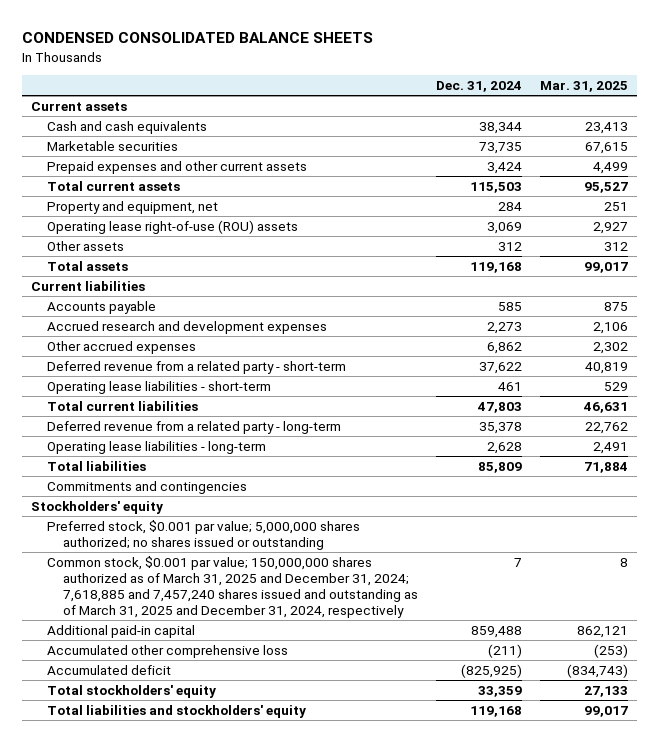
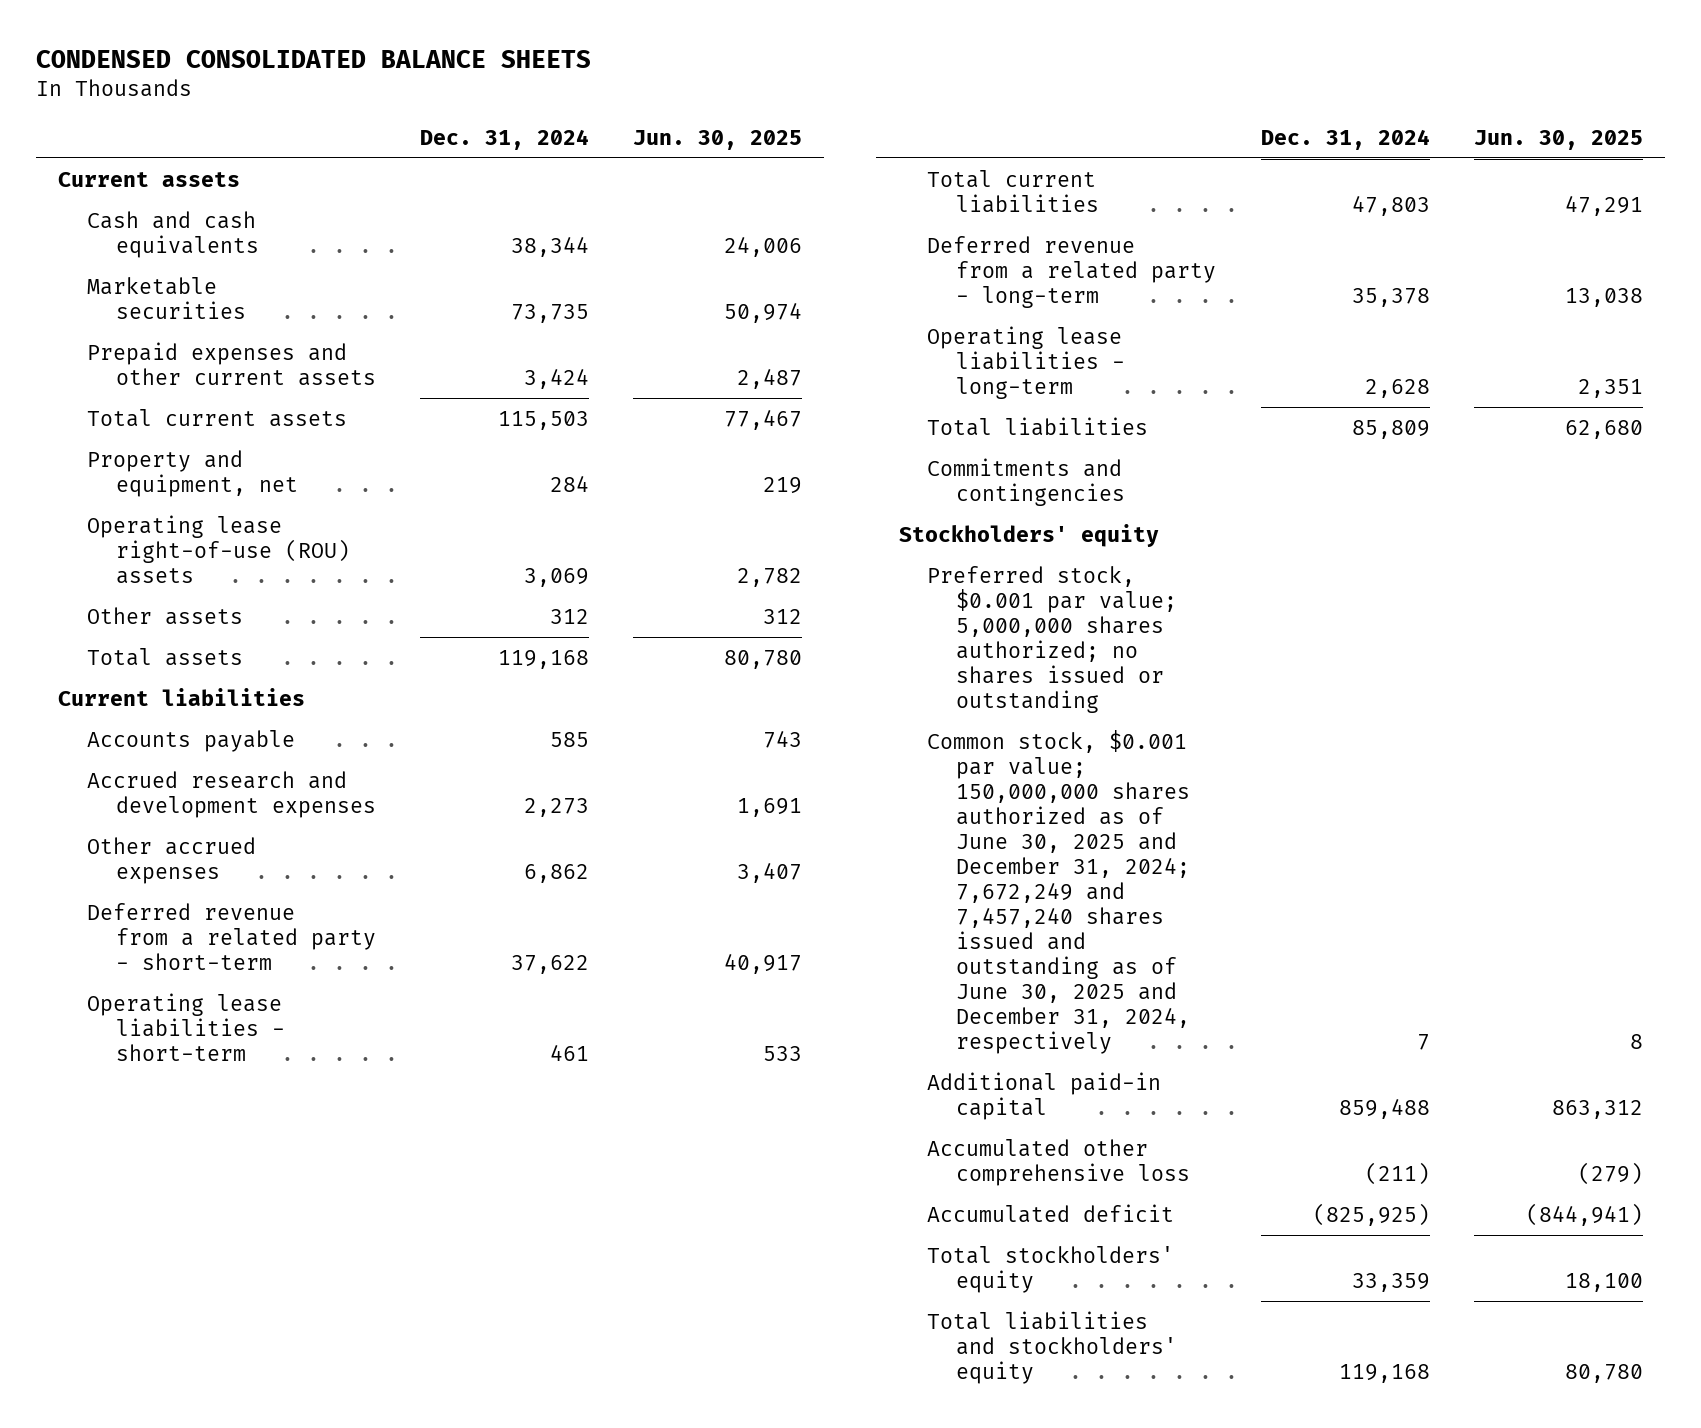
- | Dec. 31, 2024 | Mar. 31, 2025
+ | Dec. 31, 2024 | Jun. 30, 2025
- Common stock, $0.001 par value; 150,000,000 shares authorized as of March 31, 2025 and December 31, 2024; 7,618,885 and 7,457,240 shares issued and outstanding as of March 31, 2025 and December 31, 2024, respectively | 7 | 8
+ Common stock, $0.001 par value; 150,000,000 shares authorized as of June 30, 2025 and December 31, 2024; 7,672,249 and 7,457,240 shares issued and outstanding as of June 30, 2025 and December 31, 2024, respectively | 7 | 8

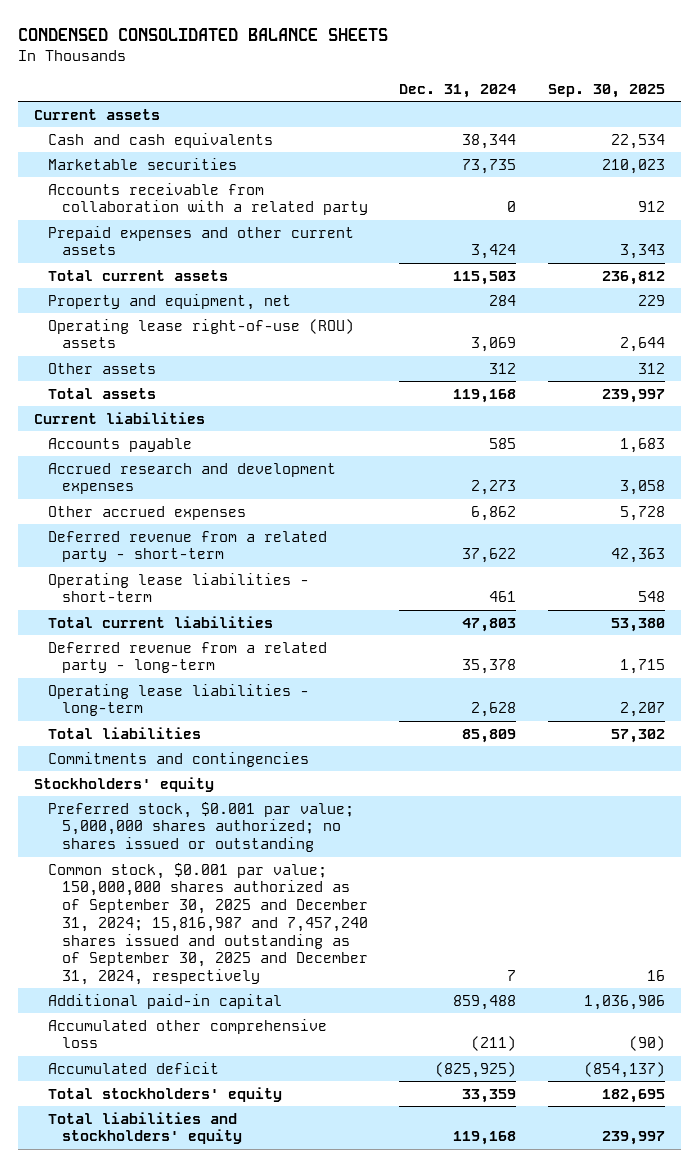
- | Dec. 31, 2024 | Jun. 30, 2025
+ | Dec. 31, 2024 | Sep. 30, 2025
+ Accounts receivable from collaboration with a related party | 0 | 912
- Common stock, $0.001 par value; 150,000,000 shares authorized as of June 30, 2025 and December 31, 2024; 7,672,249 and 7,457,240 shares issued and outstanding as of June 30, 2025 and December 31, 2024, respectively | 7 | 8
+ Common stock, $0.001 par value; 150,000,000 shares authorized as of September 30, 2025 and December 31, 2024; 15,816,987 and 7,457,240 shares issued and outstanding as of September 30, 2025 and December 31, 2024, respectively | 7 | 16

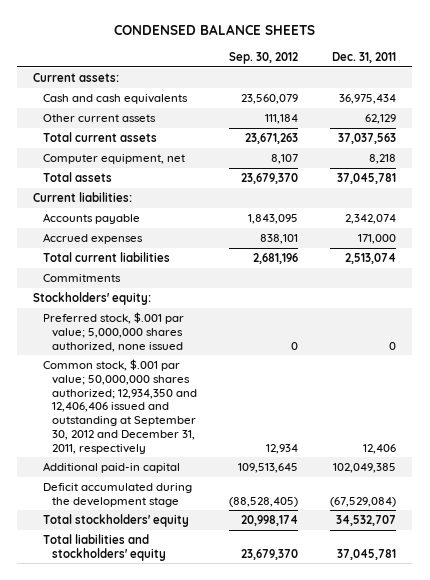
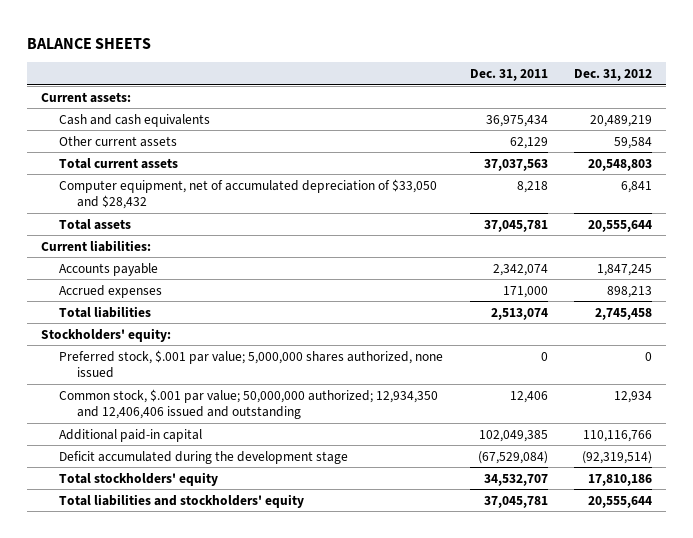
- CONDENSED BALANCE SHEETS
+ BALANCE SHEETS
- | Sep. 30, 2012 | Dec. 31, 2011
+ | Dec. 31, 2011 | Dec. 31, 2012
- Computer equipment, net | 8,107 | 8,218
+ Computer equipment, net of accumulated depreciation of $33,050 and $28,432 | 8,218 | 6,841
- Total current liabilities | 2,681,196 | 2,513,074
- Commitments
+ Total liabilities | 2,513,074 | 2,745,458
- Common stock, $.001 par value; 50,000,000 shares authorized; 12,934,350 and 12,406,406 issued and outstanding at September 30, 2012 and December 31, 2011, respectively | 12,934 | 12,406
+ Common stock, $.001 par value; 50,000,000 authorized; 12,934,350 and 12,406,406 issued and outstanding | 12,406 | 12,934

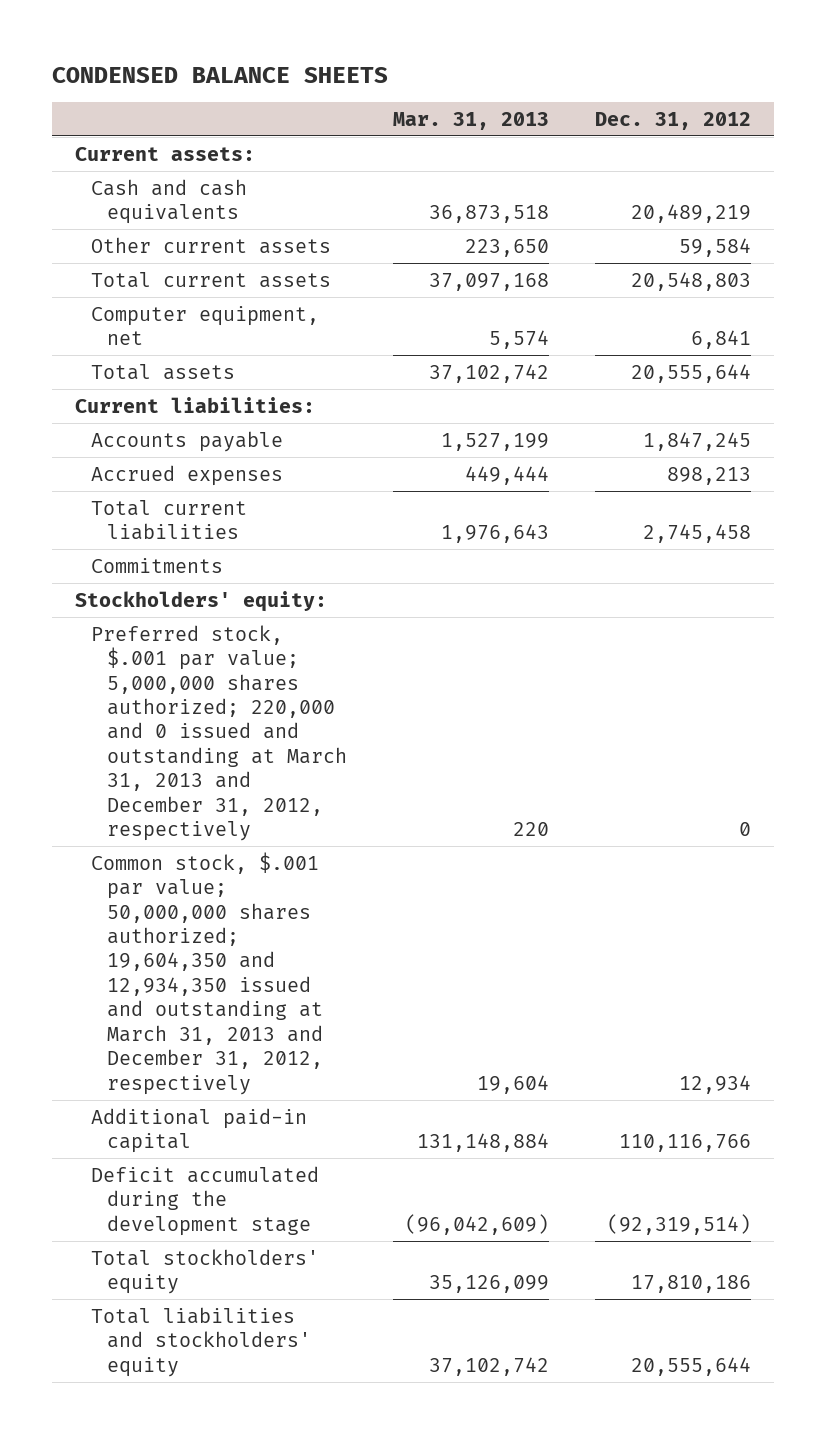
- BALANCE SHEETS
+ CONDENSED BALANCE SHEETS
- | Dec. 31, 2011 | Dec. 31, 2012
+ | Mar. 31, 2013 | Dec. 31, 2012
- Computer equipment, net of accumulated depreciation of $33,050 and $28,432 | 8,218 | 6,841
+ Computer equipment, net | 5,574 | 6,841
- Total liabilities | 2,513,074 | 2,745,458
+ Total current liabilities | 1,976,643 | 2,745,458
+ Commitments
- Preferred stock, $.001 par value; 5,000,000 shares authorized, none issued | 0 | 0
- Common stock, $.001 par value; 50,000,000 authorized; 12,934,350 and 12,406,406 issued and outstanding | 12,406 | 12,934
+ Preferred stock, $.001 par value; 5,000,000 shares authorized; 220,000 and 0 issued and outstanding at March 31, 2013 and December 31, 2012, respectively | 220 | 0
+ Common stock, $.001 par value; 50,000,000 shares authorized; 19,604,350 and 12,934,350 issued and outstanding at March 31, 2013 and December 31, 2012, respectively | 19,604 | 12,934

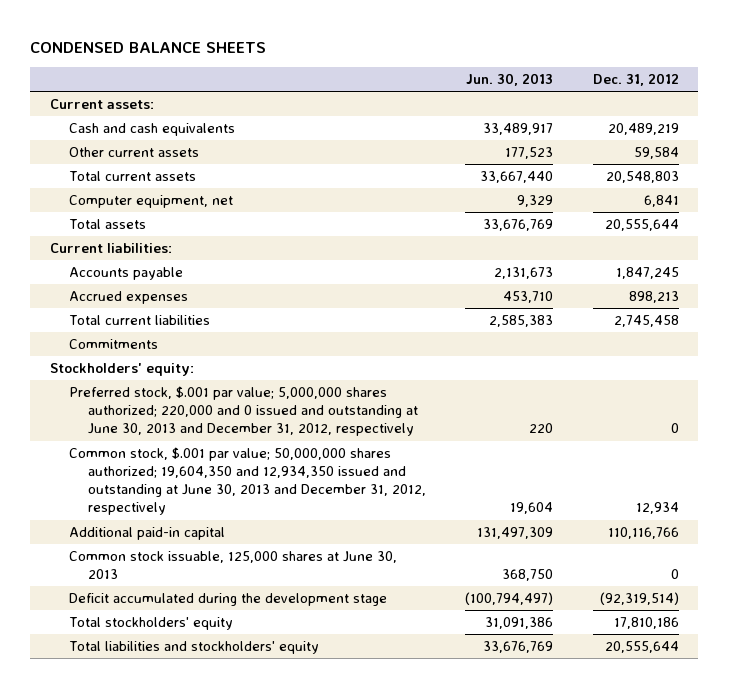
- | Mar. 31, 2013 | Dec. 31, 2012
+ | Jun. 30, 2013 | Dec. 31, 2012
- Preferred stock, $.001 par value; 5,000,000 shares authorized; 220,000 and 0 issued and outstanding at March 31, 2013 and December 31, 2012, respectively | 220 | 0
- Common stock, $.001 par value; 50,000,000 shares authorized; 19,604,350 and 12,934,350 issued and outstanding at March 31, 2013 and December 31, 2012, respectively | 19,604 | 12,934
+ Preferred stock, $.001 par value; 5,000,000 shares authorized; 220,000 and 0 issued and outstanding at June 30, 2013 and December 31, 2012, respectively | 220 | 0
+ Common stock, $.001 par value; 50,000,000 shares authorized; 19,604,350 and 12,934,350 issued and outstanding at June 30, 2013 and December 31, 2012, respectively | 19,604 | 12,934
+ Common stock issuable, 125,000 shares at June 30, 2013 | 368,750 | 0

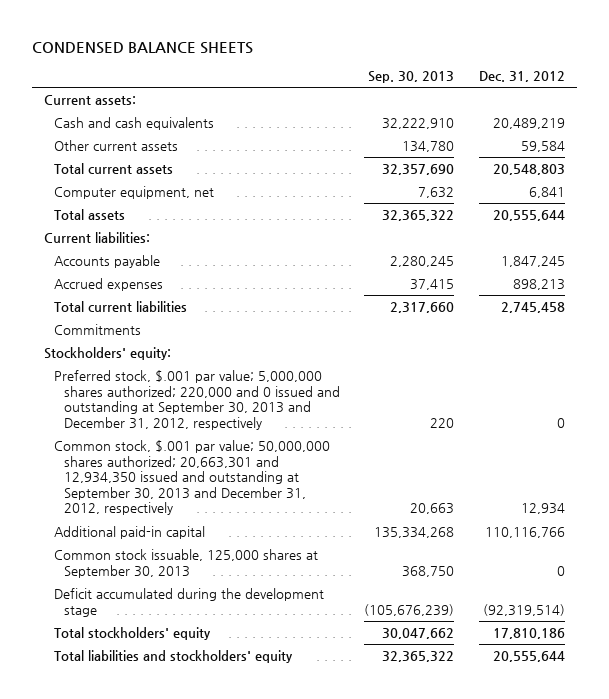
- | Jun. 30, 2013 | Dec. 31, 2012
+ | Sep. 30, 2013 | Dec. 31, 2012
- Preferred stock, $.001 par value; 5,000,000 shares authorized; 220,000 and 0 issued and outstanding at June 30, 2013 and December 31, 2012, respectively | 220 | 0
- Common stock, $.001 par value; 50,000,000 shares authorized; 19,604,350 and 12,934,350 issued and outstanding at June 30, 2013 and December 31, 2012, respectively | 19,604 | 12,934
+ Preferred stock, $.001 par value; 5,000,000 shares authorized; 220,000 and 0 issued and outstanding at September 30, 2013 and December 31, 2012, respectively | 220 | 0
+ Common stock, $.001 par value; 50,000,000 shares authorized; 20,663,301 and 12,934,350 issued and outstanding at September 30, 2013 and December 31, 2012, respectively | 20,663 | 12,934
- Common stock issuable, 125,000 shares at June 30, 2013 | 368,750 | 0
+ Common stock issuable, 125,000 shares at September 30, 2013 | 368,750 | 0

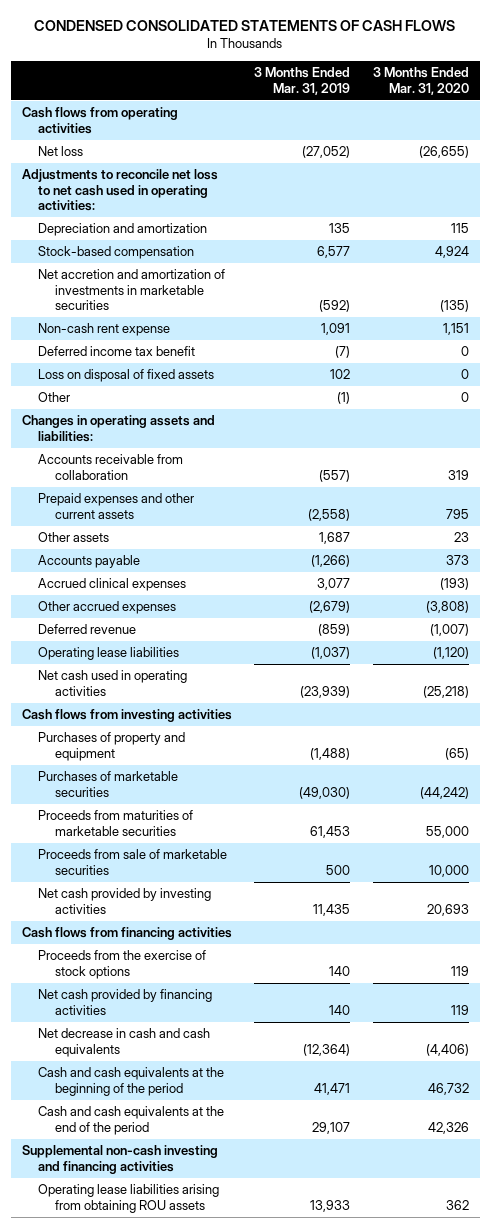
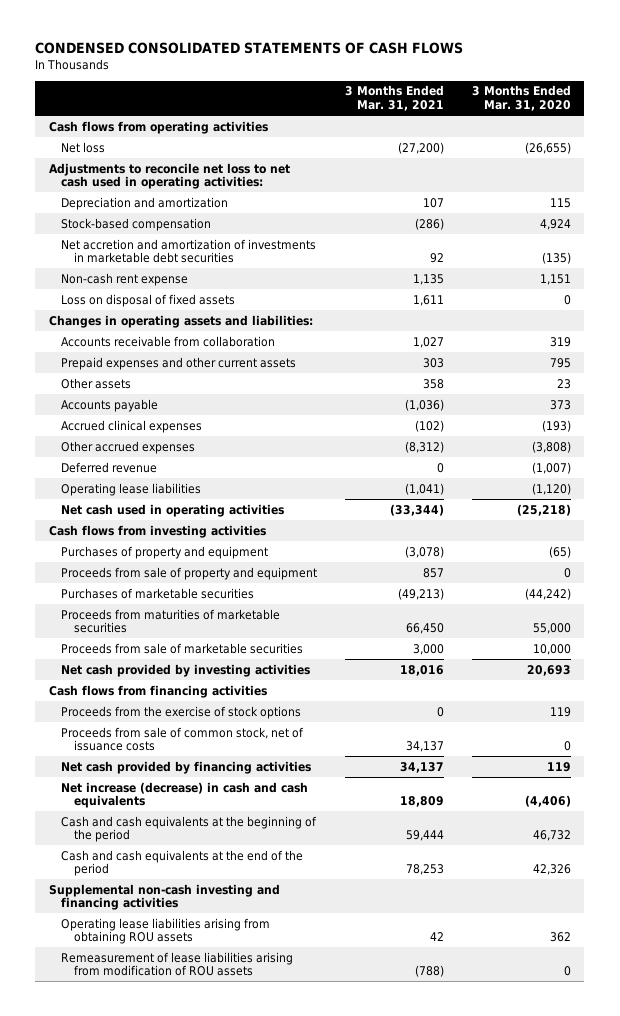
- | 3 Months Ended Mar. 31, 2019 | 3 Months Ended Mar. 31, 2020
+ | 3 Months Ended Mar. 31, 2021 | 3 Months Ended Mar. 31, 2020
- Net accretion and amortization of investments in marketable securities | (592) | (135)
+ Net accretion and amortization of investments in marketable debt securities | 92 | (135)
- Deferred income tax benefit | (7) | 0
- Other | (1) | 0
+ Proceeds from sale of property and equipment | 857 | 0
+ Proceeds from sale of common stock, net of issuance costs | 34,137 | 0
- Net decrease in cash and cash equivalents | (12,364) | (4,406)
+ Net increase (decrease) in cash and cash equivalents | 18,809 | (4,406)
+ Remeasurement of lease liabilities arising from modification of ROU assets | (788) | 0

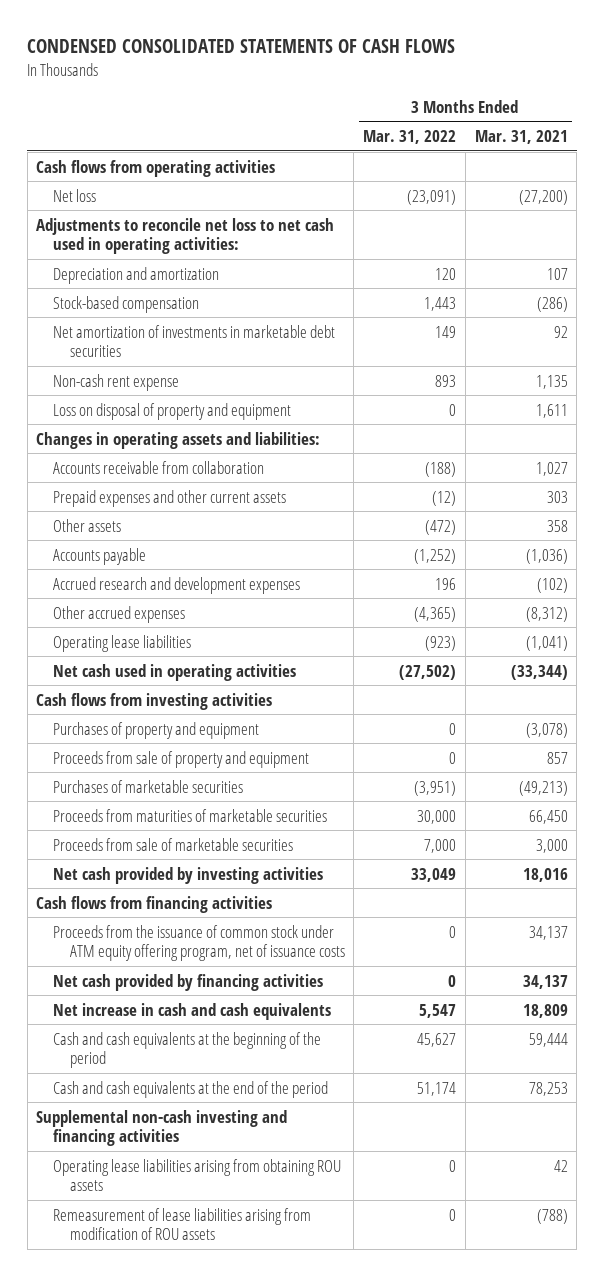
- | 3 Months Ended Mar. 31, 2021 | 3 Months Ended Mar. 31, 2020
+ | 3 Months Ended Mar. 31, 2022 | 3 Months Ended Mar. 31, 2021
- Net accretion and amortization of investments in marketable debt securities | 92 | (135)
+ Net amortization of investments in marketable debt securities | 149 | 92
- Loss on disposal of fixed assets | 1,611 | 0
+ Loss on disposal of property and equipment | 0 | 1,611
- Accrued clinical expenses | (102) | (193)
+ Accrued research and development expenses | 196 | (102)
- Deferred revenue | 0 | (1,007)
- Proceeds from the exercise of stock options | 0 | 119
- Proceeds from sale of common stock, net of issuance costs | 34,137 | 0
+ Proceeds from the issuance of common stock under ATM equity offering program, net of issuance costs | 0 | 34,137
- Net increase (decrease) in cash and cash equivalents | 18,809 | (4,406)
+ Net increase in cash and cash equivalents | 5,547 | 18,809

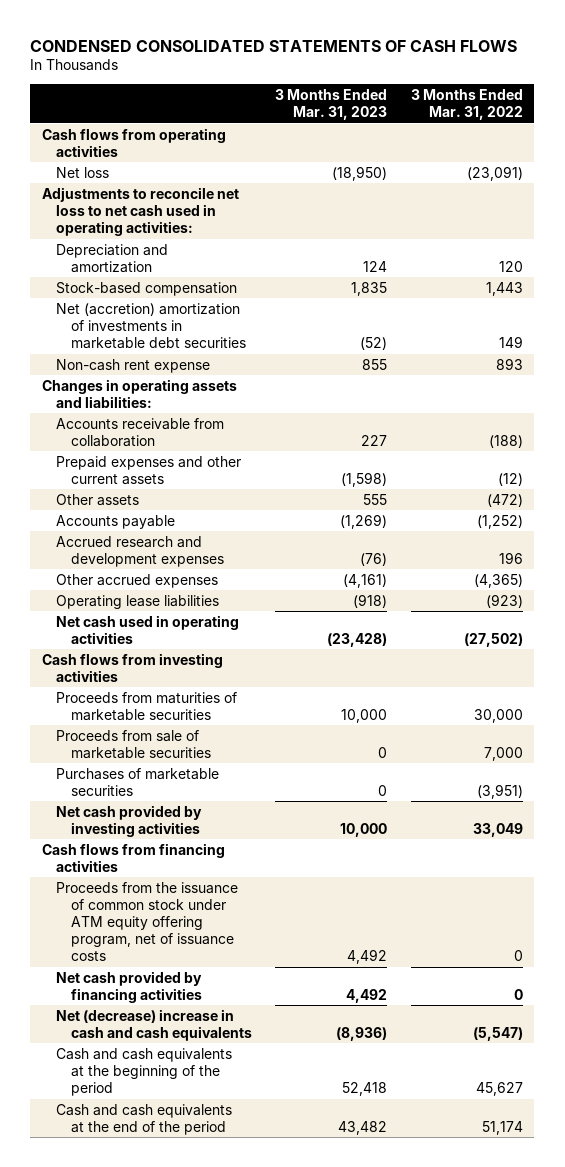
- | 3 Months Ended Mar. 31, 2022 | 3 Months Ended Mar. 31, 2021
+ | 3 Months Ended Mar. 31, 2023 | 3 Months Ended Mar. 31, 2022
- Net amortization of investments in marketable debt securities | 149 | 92
+ Net (accretion) amortization of investments in marketable debt securities | (52) | 149
- Loss on disposal of property and equipment | 0 | 1,611
- Purchases of property and equipment | 0 | (3,078)
- Proceeds from sale of property and equipment | 0 | 857
moved down: Purchases of marketable securities | 0 | (3,951)
- Net increase in cash and cash equivalents | 5,547 | 18,809
+ Net (decrease) increase in cash and cash equivalents | (8,936) | (5,547)
- Supplemental non-cash investing and financing activities
- Operating lease liabilities arising from obtaining ROU assets | 0 | 42
- Remeasurement of lease liabilities arising from modification of ROU assets | 0 | (788)

